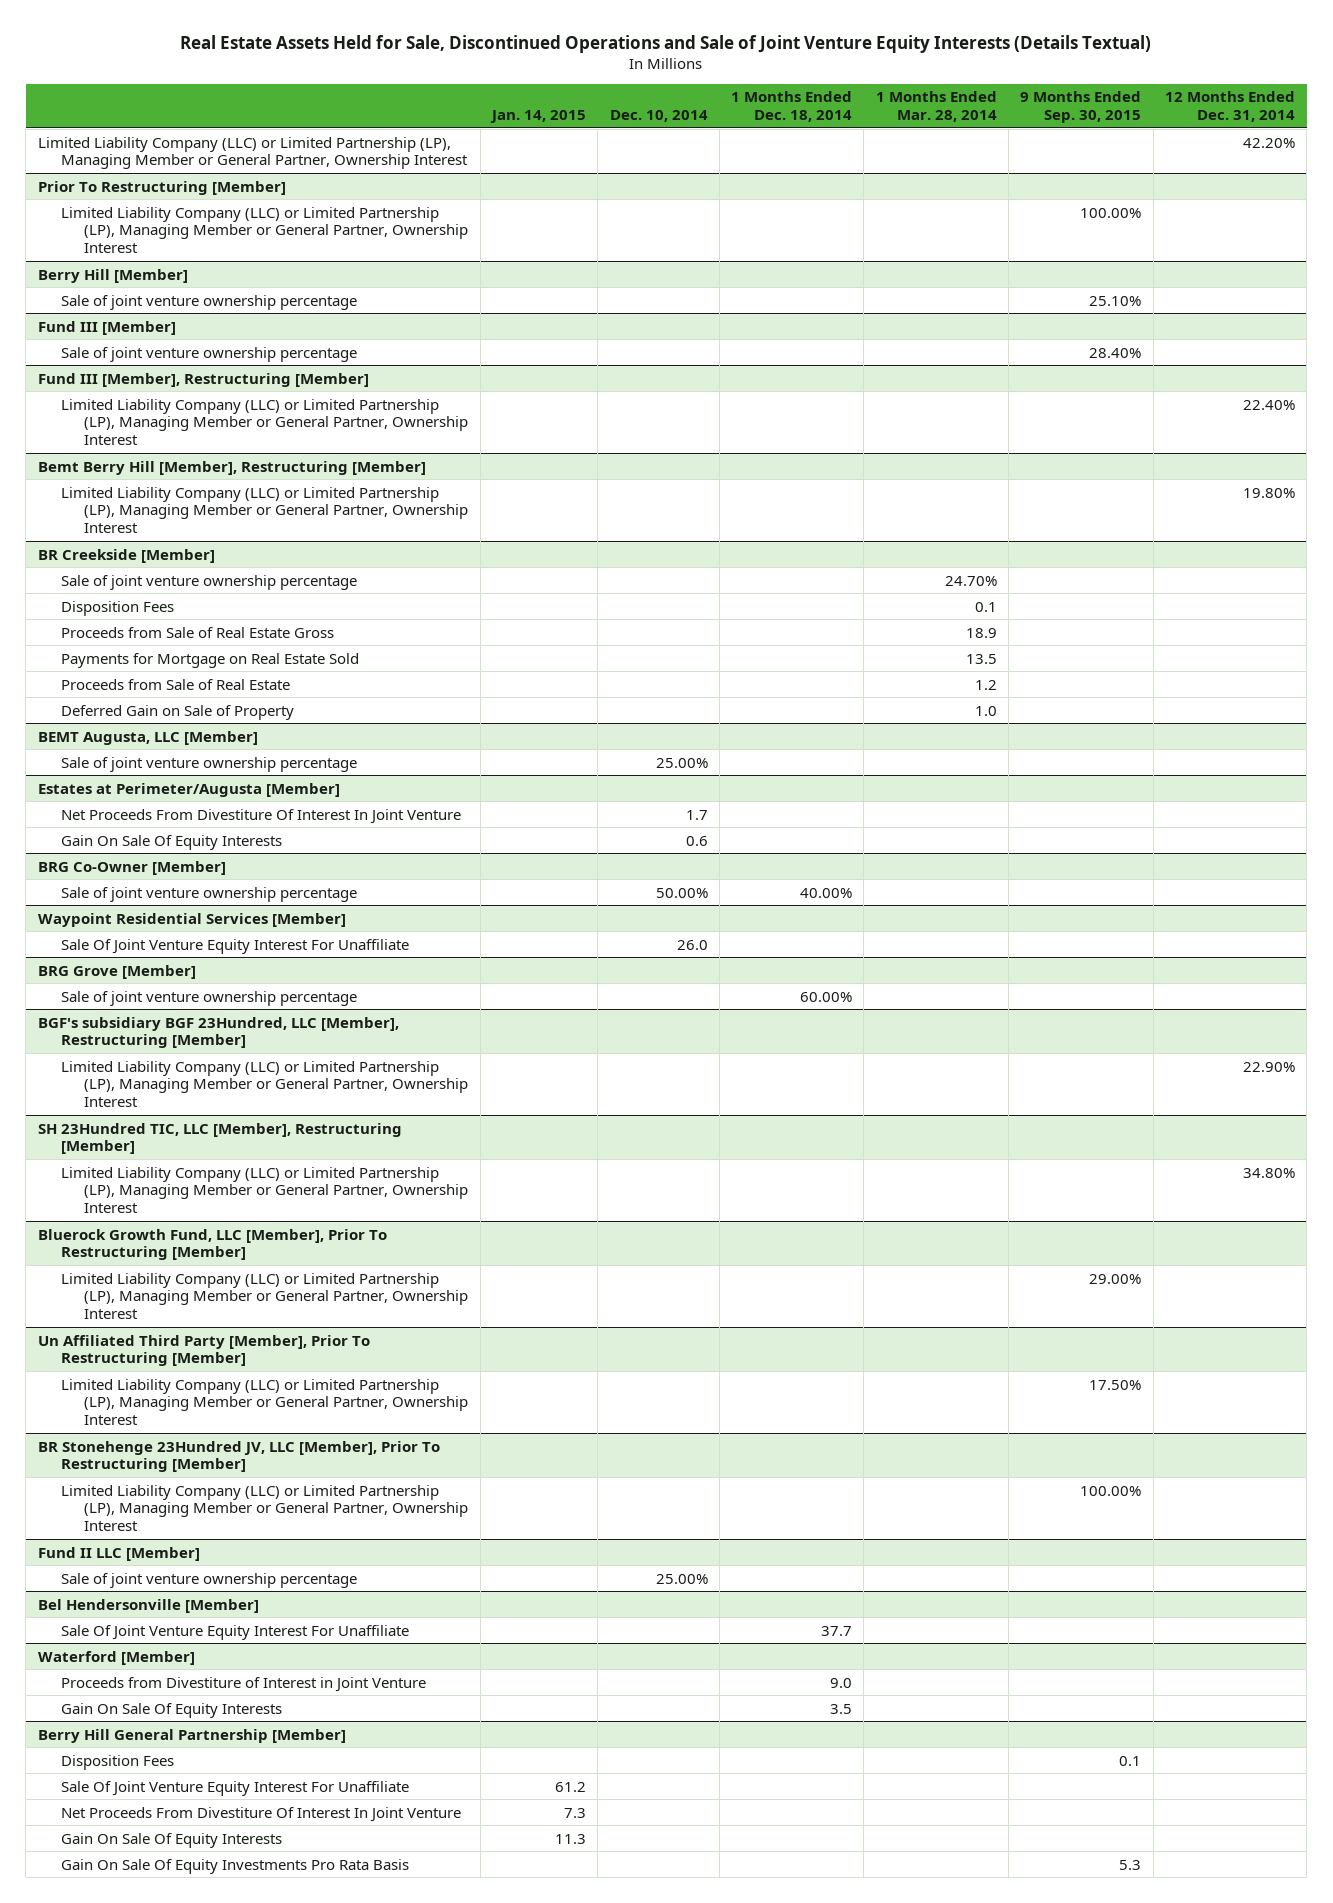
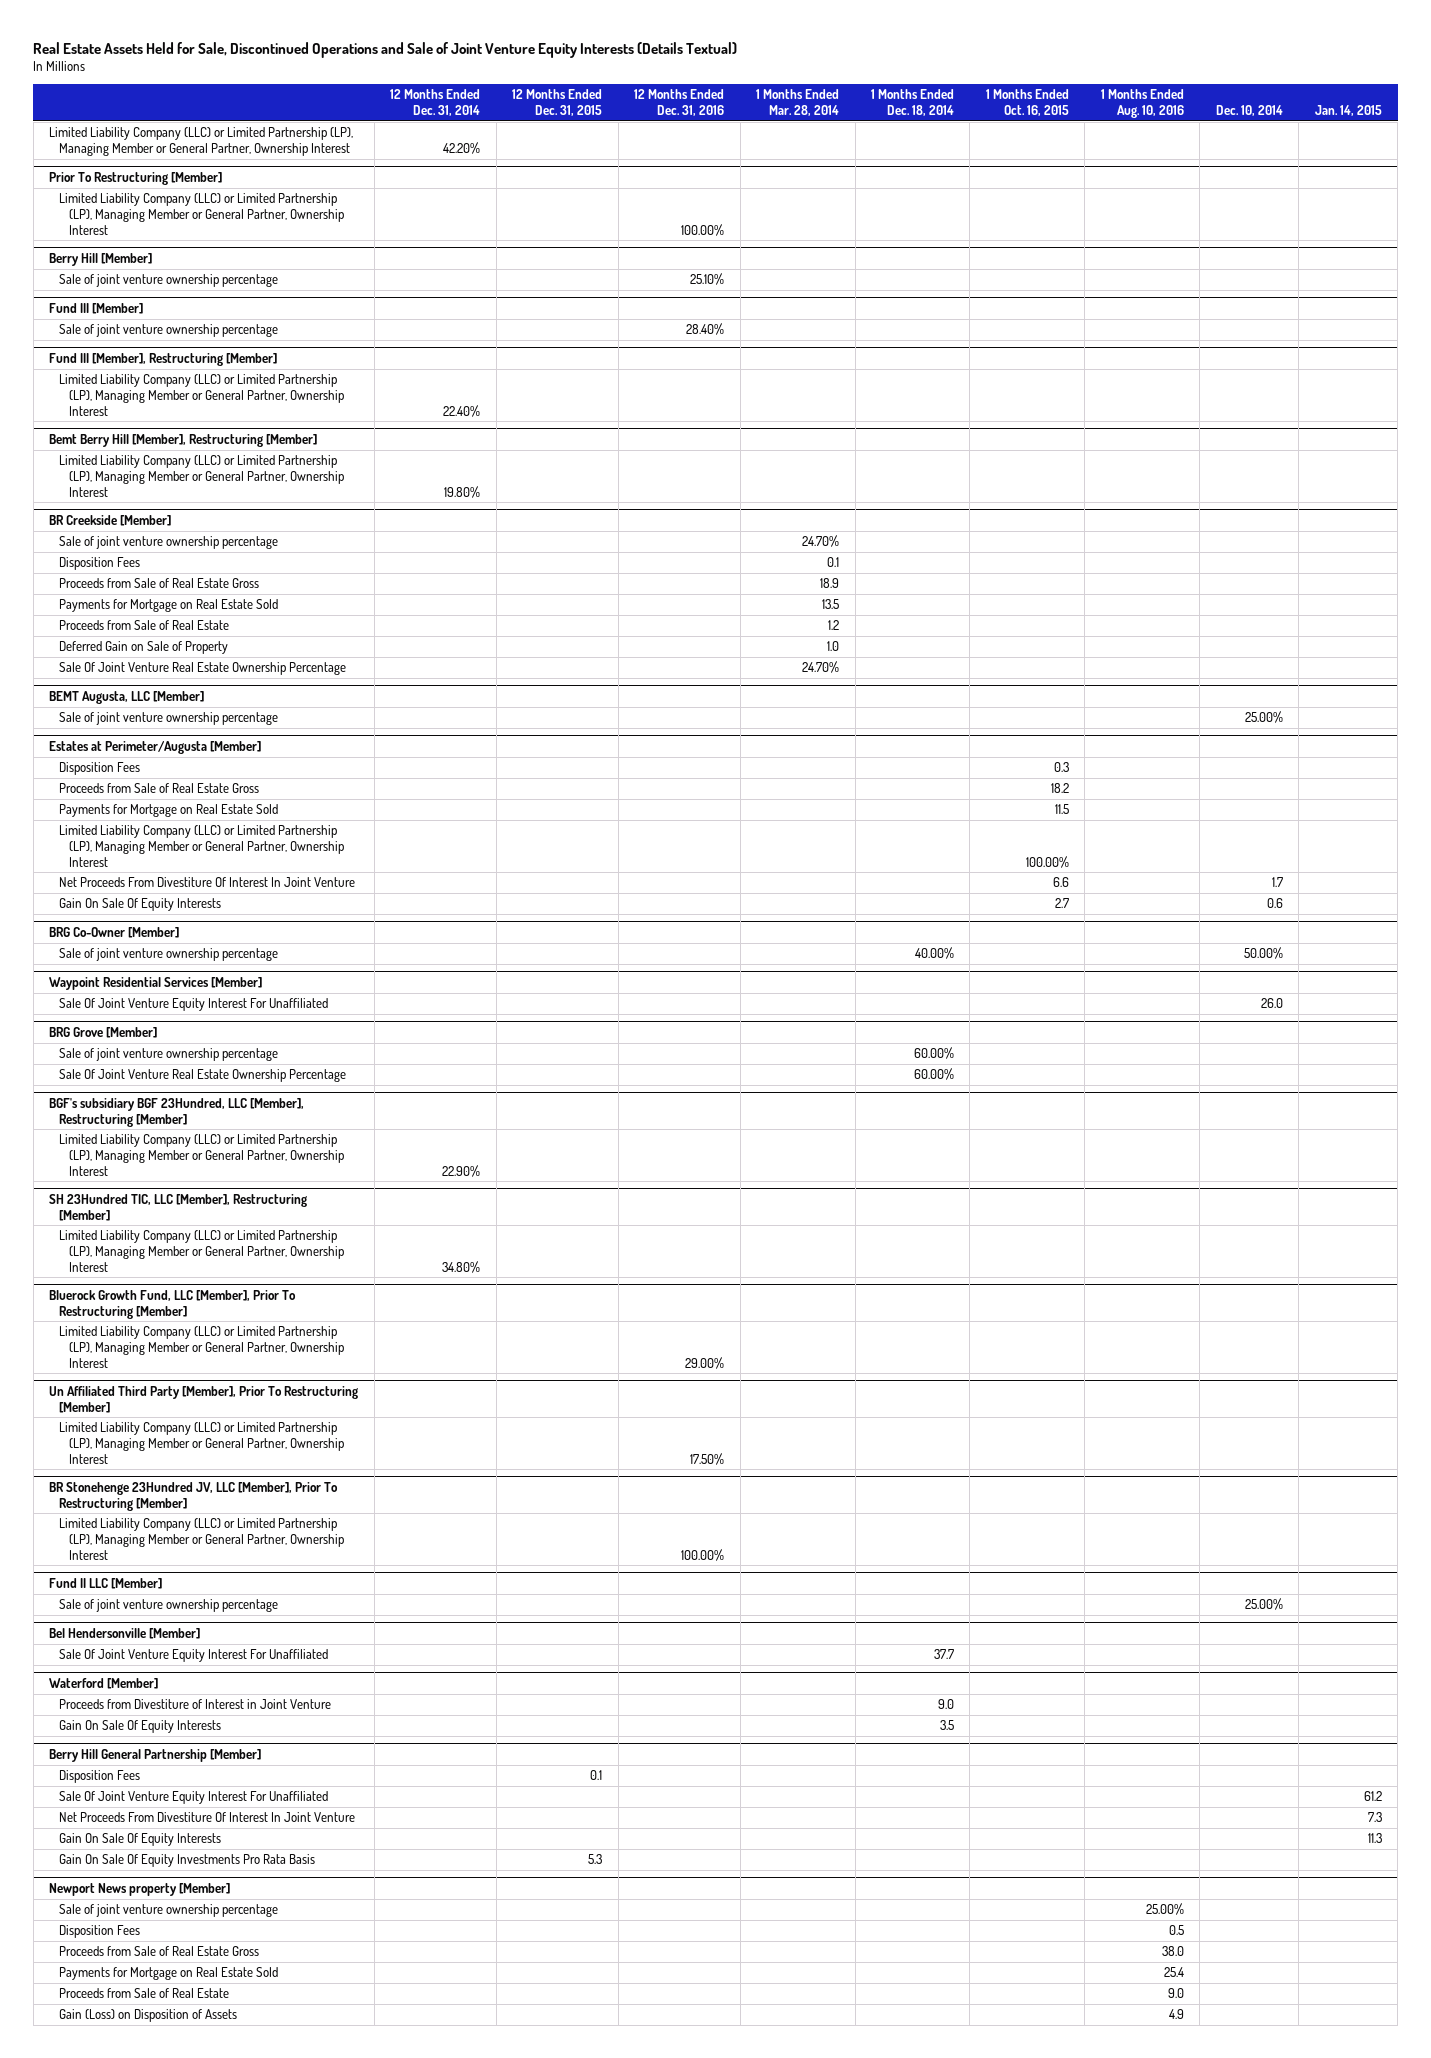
- | Jan. 14, 2015 | Dec. 10, 2014 | 1 Months Ended Dec. 18, 2014 | 1 Months Ended Mar. 28, 2014 | 9 Months Ended Sep. 30, 2015 | 12 Months Ended Dec. 31, 2014
+ | 12 Months Ended Dec. 31, 2014 | 12 Months Ended Dec. 31, 2015 | 12 Months Ended Dec. 31, 2016 | 1 Months Ended Mar. 28, 2014 | 1 Months Ended Dec. 18, 2014 | 1 Months Ended Oct. 16, 2015 | 1 Months Ended Aug. 10, 2016 | Dec. 10, 2014 | Jan. 14, 2015
@ BR Creekside [Member]
+ Sale Of Joint Venture Real Estate Ownership Percentage | | | | 24.70% | | | | |
@ Estates at Perimeter/Augusta [Member]
+ Disposition Fees | | | | | | 0.3 | | |
+ Proceeds from Sale of Real Estate Gross | | | | | | 18.2 | | |
+ Payments for Mortgage on Real Estate Sold | | | | | | 11.5 | | |
+ Limited Liability Company (LLC) or Limited Partnership (LP), Managing Member or General Partner, Ownership Interest | | | | | | 100.00% | | |
@ Waypoint Residential Services [Member]
- Sale Of Joint Venture Equity Interest For Unaffiliate | | 26.0 | | | |
+ Sale Of Joint Venture Equity Interest For Unaffiliated | | | | | | | | 26.0 |
@ BRG Grove [Member]
+ Sale Of Joint Venture Real Estate Ownership Percentage | | | | | 60.00% | | | |
@ Bel Hendersonville [Member]
- Sale Of Joint Venture Equity Interest For Unaffiliate | | | 37.7 | | |
+ Sale Of Joint Venture Equity Interest For Unaffiliated | | | | | 37.7 | | | |
@ Berry Hill General Partnership [Member]
- Sale Of Joint Venture Equity Interest For Unaffiliate | 61.2 | | | | |
+ Sale Of Joint Venture Equity Interest For Unaffiliated | | | | | | | | | 61.2
+ Newport News property [Member]
+ Sale of joint venture ownership percentage | | | | | | | 25.00% | |
+ Disposition Fees | | | | | | | 0.5 | |
+ Proceeds from Sale of Real Estate Gross | | | | | | | 38.0 | |
+ Payments for Mortgage on Real Estate Sold | | | | | | | 25.4 | |
+ Proceeds from Sale of Real Estate | | | | | | | 9.0 | |
+ Gain (Loss) on Disposition of Assets | | | | | | | 4.9 | |

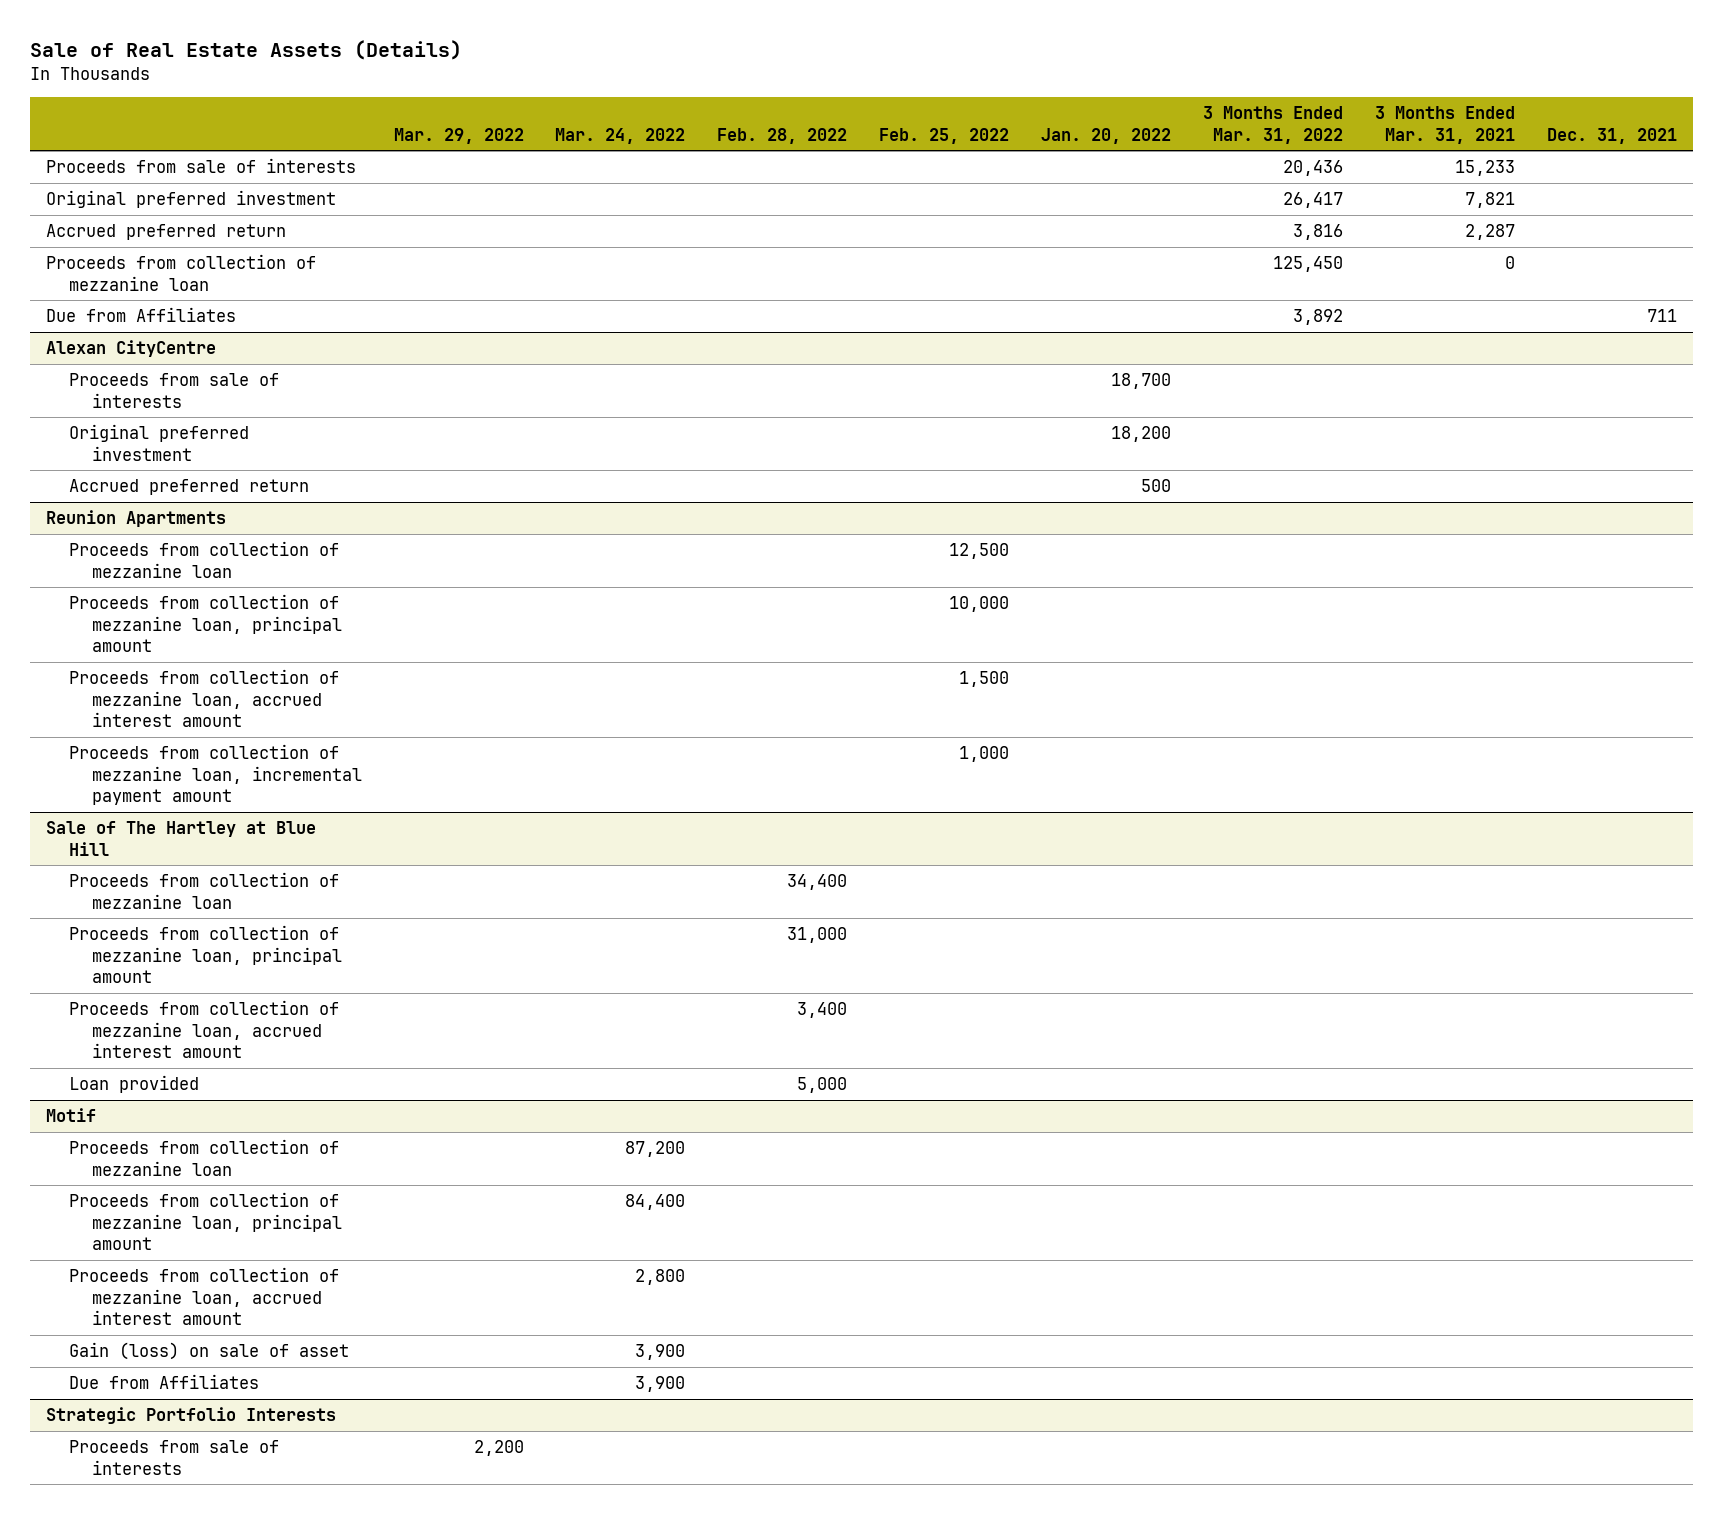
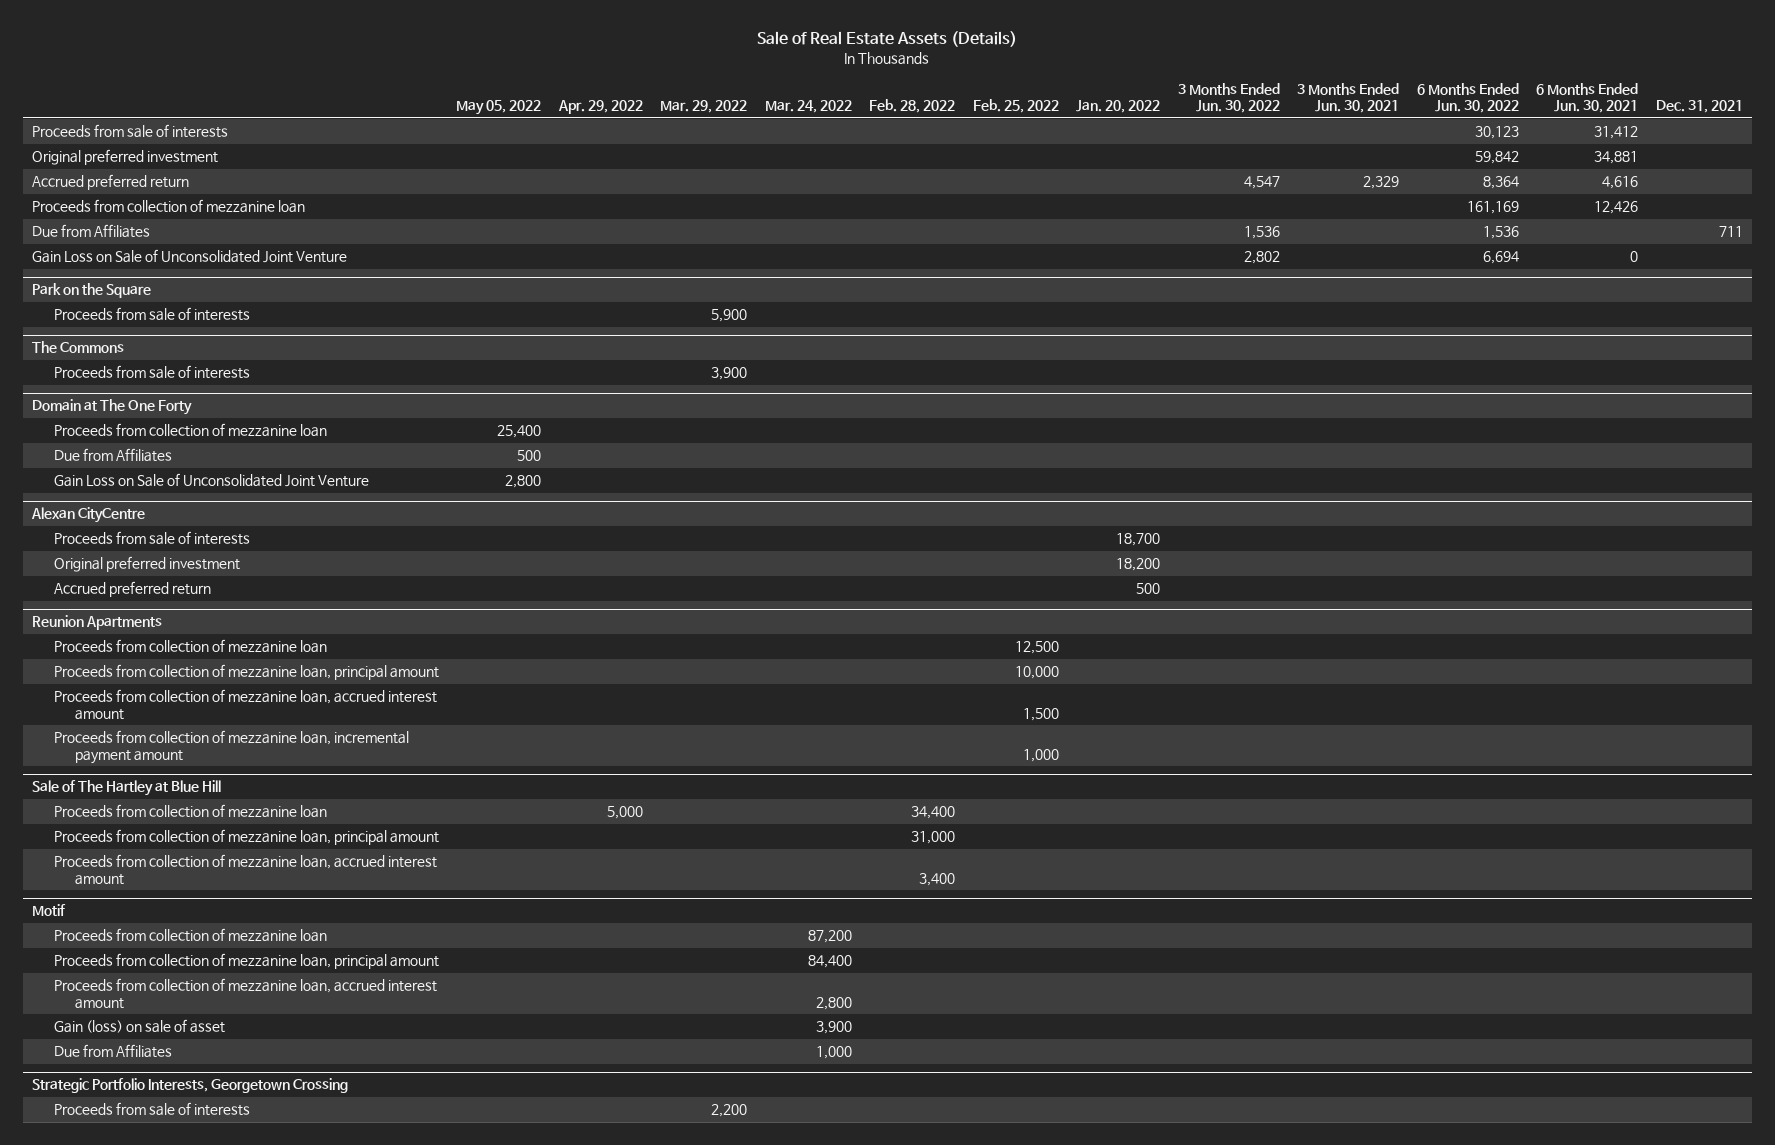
- | Mar. 29, 2022 | Mar. 24, 2022 | Feb. 28, 2022 | Feb. 25, 2022 | Jan. 20, 2022 | 3 Months Ended Mar. 31, 2022 | 3 Months Ended Mar. 31, 2021 | Dec. 31, 2021
+ | May 05, 2022 | Apr. 29, 2022 | Mar. 29, 2022 | Mar. 24, 2022 | Feb. 28, 2022 | Feb. 25, 2022 | Jan. 20, 2022 | 3 Months Ended Jun. 30, 2022 | 3 Months Ended Jun. 30, 2021 | 6 Months Ended Jun. 30, 2022 | 6 Months Ended Jun. 30, 2021 | Dec. 31, 2021
+ Gain Loss on Sale of Unconsolidated Joint Venture | | | | | | | | 2,802 | | 6,694 | 0 |
+ Park on the Square
+ Proceeds from sale of interests | | | 5,900 | | | | | | | | |
+ The Commons
+ Proceeds from sale of interests | | | 3,900 | | | | | | | | |
+ Domain at The One Forty
+ Proceeds from collection of mezzanine loan | 25,400 | | | | | | | | | | |
+ Due from Affiliates | 500 | | | | | | | | | | |
+ Gain Loss on Sale of Unconsolidated Joint Venture | 2,800 | | | | | | | | | | |
@ Sale of The Hartley at Blue Hill
- Loan provided | | | 5,000 | | | | |
@ Motif
- Due from Affiliates | | 3,900 | | | | | |
- Strategic Portfolio Interests
@ Motif
+ Due from Affiliates | | | | 1,000 | | | | | | | |
+ Strategic Portfolio Interests, Georgetown Crossing

